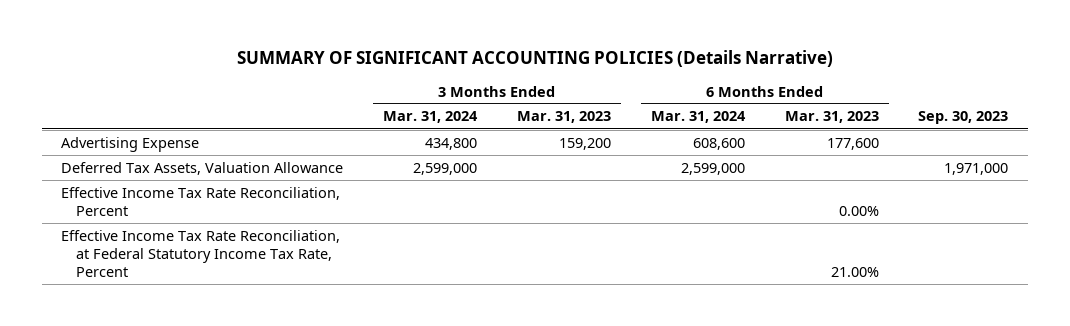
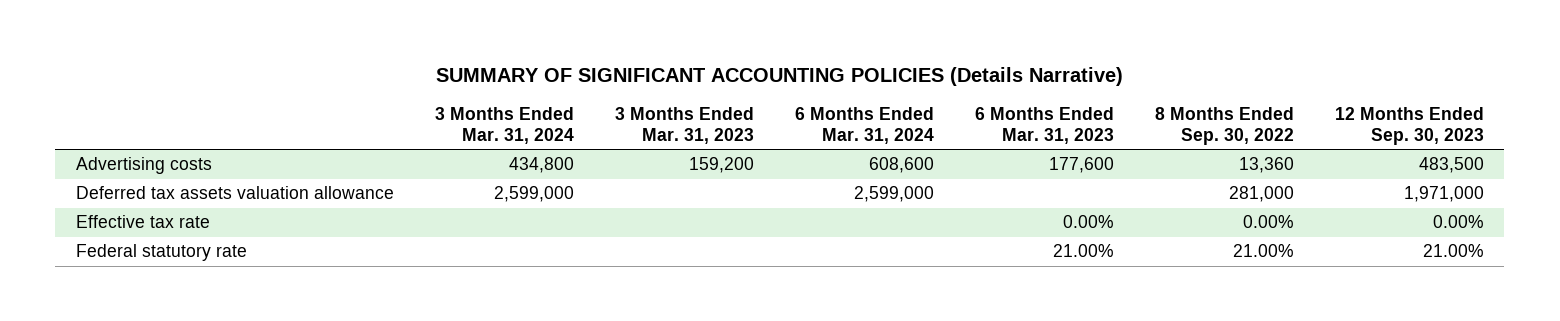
- | 3 Months Ended Mar. 31, 2024 | 3 Months Ended Mar. 31, 2023 | 6 Months Ended Mar. 31, 2024 | 6 Months Ended Mar. 31, 2023 | Sep. 30, 2023
+ | 3 Months Ended Mar. 31, 2024 | 3 Months Ended Mar. 31, 2023 | 6 Months Ended Mar. 31, 2024 | 6 Months Ended Mar. 31, 2023 | 8 Months Ended Sep. 30, 2022 | 12 Months Ended Sep. 30, 2023
- Advertising Expense | 434,800 | 159,200 | 608,600 | 177,600 |
- Deferred Tax Assets, Valuation Allowance | 2,599,000 | | 2,599,000 | | 1,971,000
- Effective Income Tax Rate Reconciliation, Percent | | | | 0.00% |
- Effective Income Tax Rate Reconciliation, at Federal Statutory Income Tax Rate, Percent | | | | 21.00% |
+ Advertising costs | 434,800 | 159,200 | 608,600 | 177,600 | 13,360 | 483,500
+ Deferred tax assets valuation allowance | 2,599,000 | | 2,599,000 | | 281,000 | 1,971,000
+ Effective tax rate | | | | 0.00% | 0.00% | 0.00%
+ Federal statutory rate | | | | 21.00% | 21.00% | 21.00%

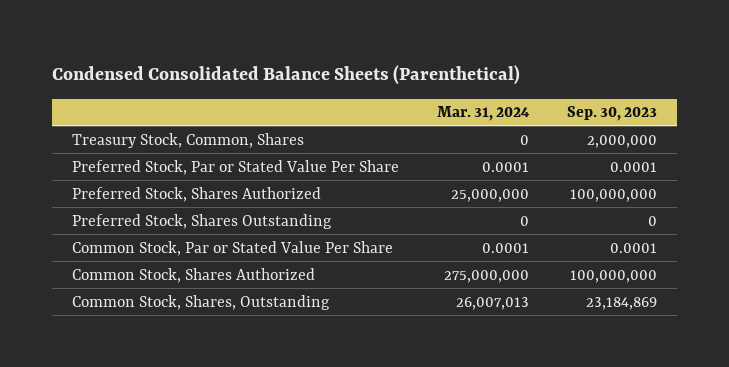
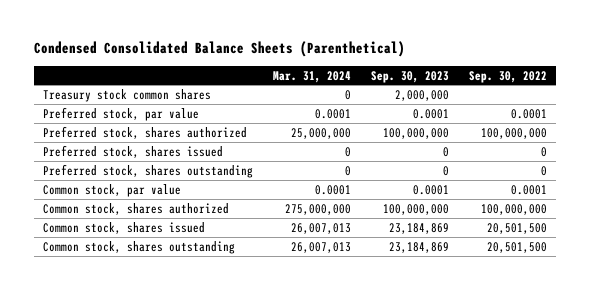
- | Mar. 31, 2024 | Sep. 30, 2023
+ | Mar. 31, 2024 | Sep. 30, 2023 | Sep. 30, 2022
- Treasury Stock, Common, Shares | 0 | 2,000,000
- Preferred Stock, Par or Stated Value Per Share | 0.0001 | 0.0001
- Preferred Stock, Shares Authorized | 25,000,000 | 100,000,000
- Preferred Stock, Shares Outstanding | 0 | 0
- Common Stock, Par or Stated Value Per Share | 0.0001 | 0.0001
- Common Stock, Shares Authorized | 275,000,000 | 100,000,000
- Common Stock, Shares, Outstanding | 26,007,013 | 23,184,869
+ Treasury stock common shares | 0 | 2,000,000 |
+ Preferred stock, par value | 0.0001 | 0.0001 | 0.0001
+ Preferred stock, shares authorized | 25,000,000 | 100,000,000 | 100,000,000
+ Preferred stock, shares issued | 0 | 0 | 0
+ Preferred stock, shares outstanding | 0 | 0 | 0
+ Common stock, par value | 0.0001 | 0.0001 | 0.0001
+ Common stock, shares authorized | 275,000,000 | 100,000,000 | 100,000,000
+ Common stock, shares issued | 26,007,013 | 23,184,869 | 20,501,500
+ Common stock, shares outstanding | 26,007,013 | 23,184,869 | 20,501,500

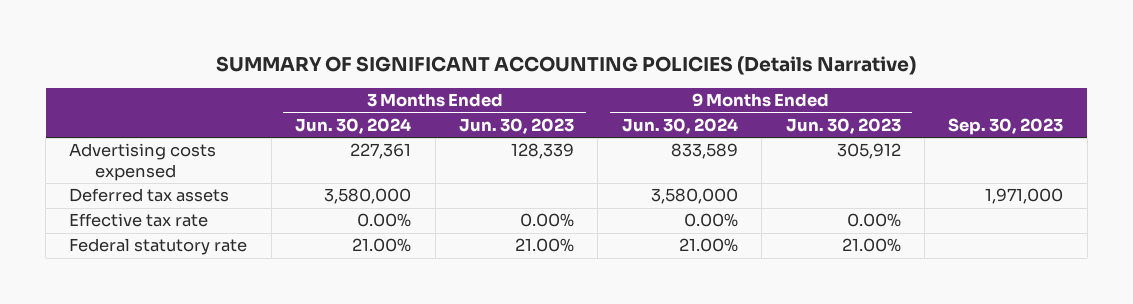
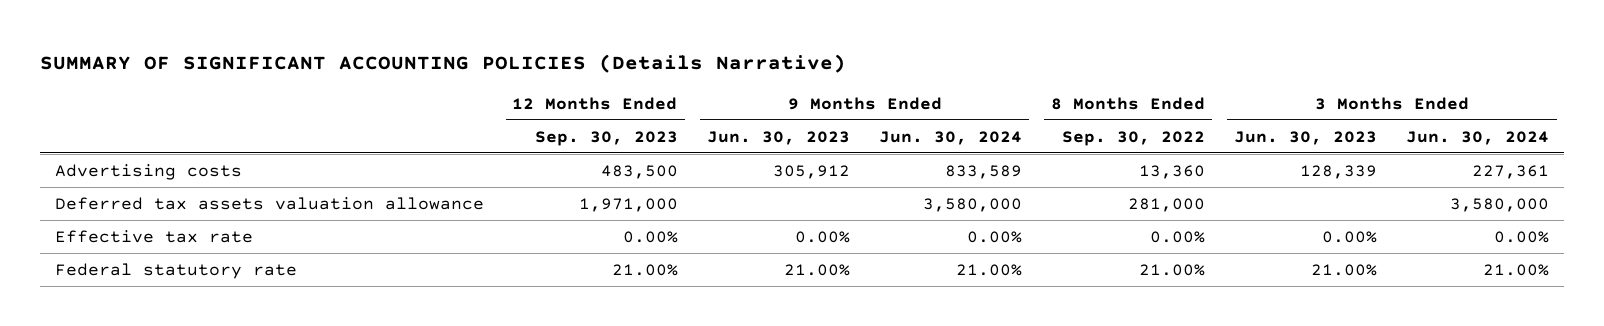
- | 3 Months Ended Jun. 30, 2024 | 3 Months Ended Jun. 30, 2023 | 9 Months Ended Jun. 30, 2024 | 9 Months Ended Jun. 30, 2023 | Sep. 30, 2023
+ | 12 Months Ended Sep. 30, 2023 | 9 Months Ended Jun. 30, 2023 | 9 Months Ended Jun. 30, 2024 | 8 Months Ended Sep. 30, 2022 | 3 Months Ended Jun. 30, 2023 | 3 Months Ended Jun. 30, 2024
- Advertising costs expensed | 227,361 | 128,339 | 833,589 | 305,912 |
- Deferred tax assets | 3,580,000 | | 3,580,000 | | 1,971,000
+ Advertising costs | 483,500 | 305,912 | 833,589 | 13,360 | 128,339 | 227,361
+ Deferred tax assets valuation allowance | 1,971,000 | | 3,580,000 | 281,000 | | 3,580,000

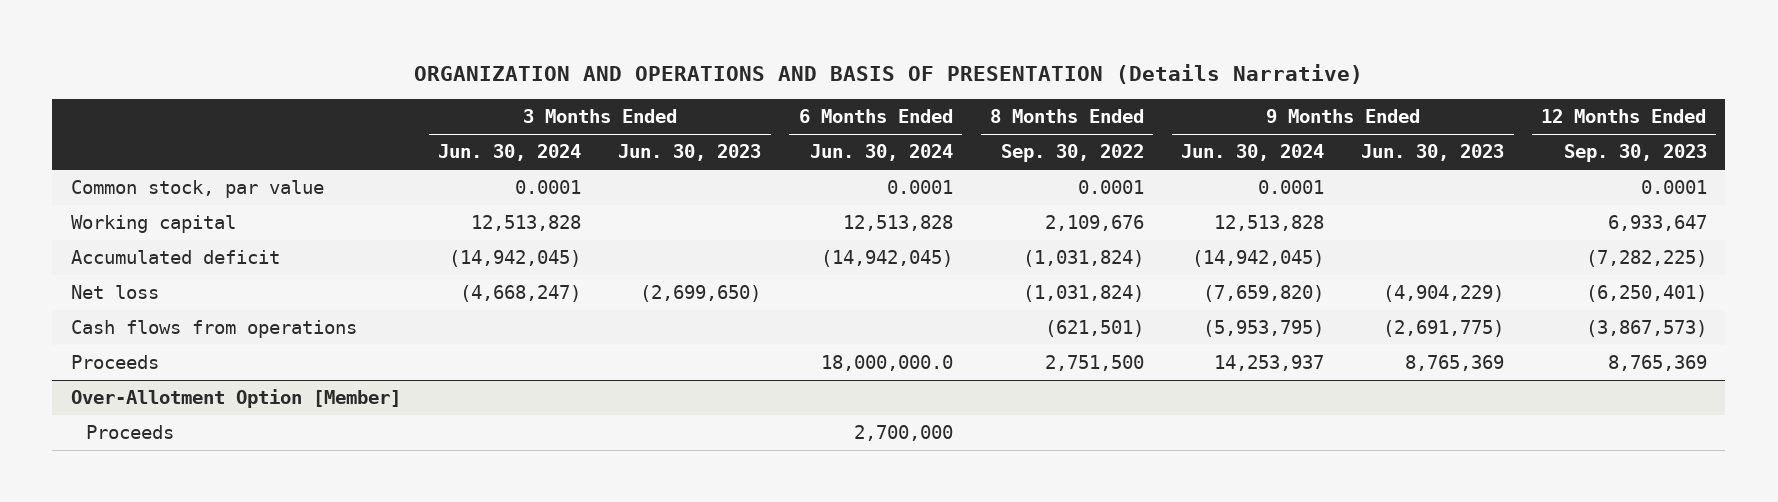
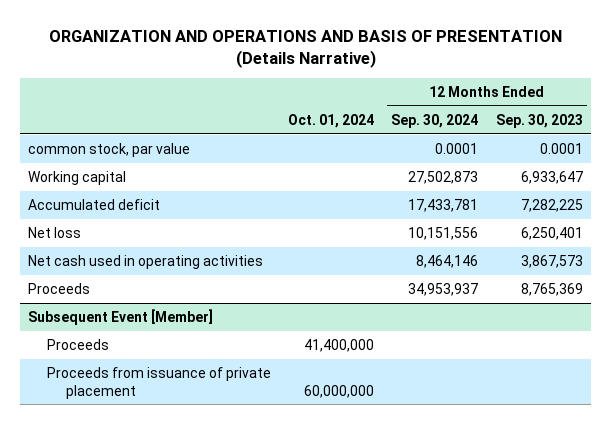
- | 3 Months Ended Jun. 30, 2024 | 3 Months Ended Jun. 30, 2023 | 6 Months Ended Jun. 30, 2024 | 8 Months Ended Sep. 30, 2022 | 9 Months Ended Jun. 30, 2024 | 9 Months Ended Jun. 30, 2023 | 12 Months Ended Sep. 30, 2023
+ | Oct. 01, 2024 | 12 Months Ended Sep. 30, 2024 | 12 Months Ended Sep. 30, 2023
- Common stock, par value | 0.0001 | | 0.0001 | 0.0001 | 0.0001 | | 0.0001
+ common stock, par value | | 0.0001 | 0.0001
- Accumulated deficit | (14,942,045) | | (14,942,045) | (1,031,824) | (14,942,045) | | (7,282,225)
- Net loss | (4,668,247) | (2,699,650) | | (1,031,824) | (7,659,820) | (4,904,229) | (6,250,401)
- Cash flows from operations | | | | (621,501) | (5,953,795) | (2,691,775) | (3,867,573)
+ Accumulated deficit | | 17,433,781 | 7,282,225
+ Net loss | | 10,151,556 | 6,250,401
+ Net cash used in operating activities | | 8,464,146 | 3,867,573
- Over-Allotment Option [Member]
+ Subsequent Event [Member]
+ Proceeds from issuance of private placement | 60,000,000 | |

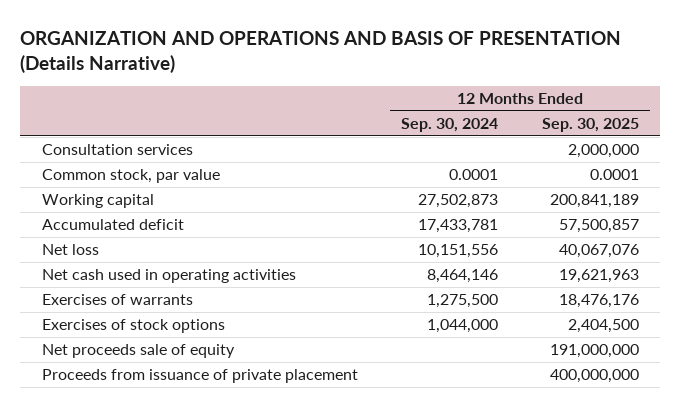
- | Oct. 01, 2024 | 12 Months Ended Sep. 30, 2024 | 12 Months Ended Sep. 30, 2023
+ | 12 Months Ended Sep. 30, 2024 | 12 Months Ended Sep. 30, 2025
- common stock, par value | | 0.0001 | 0.0001
+ Consultation services | | 2,000,000
+ Common stock, par value | 0.0001 | 0.0001
- Proceeds | | 34,953,937 | 8,765,369
- Subsequent Event [Member]
- Proceeds | 41,400,000 | |
+ Exercises of warrants | 1,275,500 | 18,476,176
+ Exercises of stock options | 1,044,000 | 2,404,500
+ Net proceeds sale of equity | | 191,000,000

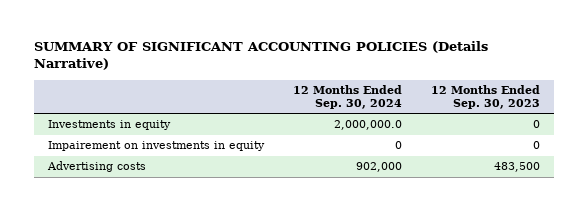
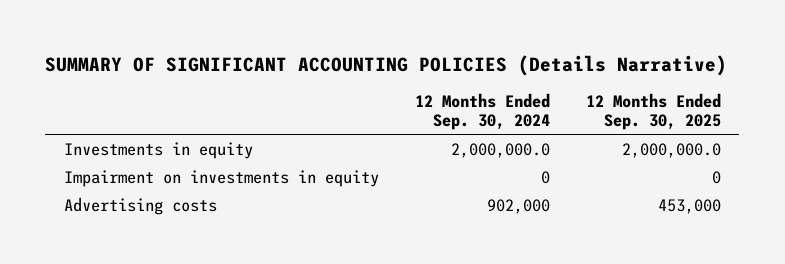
- | 12 Months Ended Sep. 30, 2024 | 12 Months Ended Sep. 30, 2023
+ | 12 Months Ended Sep. 30, 2024 | 12 Months Ended Sep. 30, 2025
- Impairement on investments in equity | 0 | 0
+ Impairment on investments in equity | 0 | 0

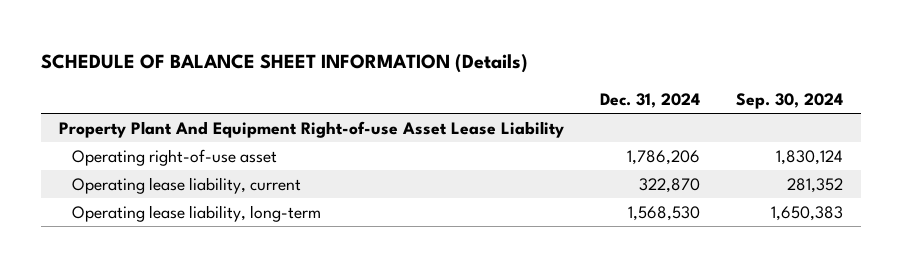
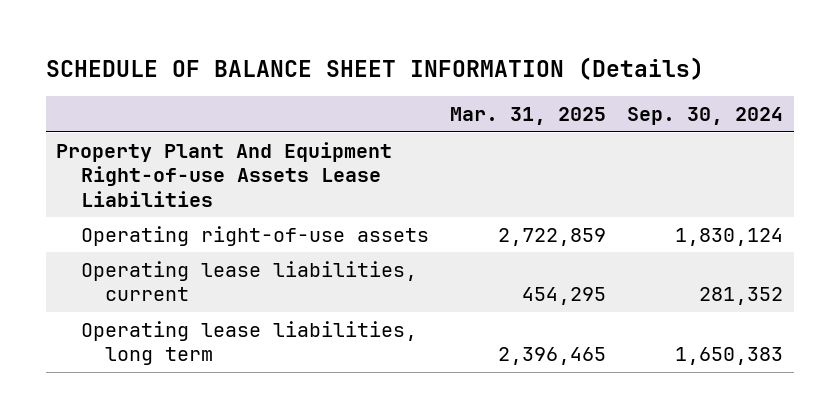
- | Dec. 31, 2024 | Sep. 30, 2024
+ | Mar. 31, 2025 | Sep. 30, 2024
- Property Plant And Equipment Right-of-use Asset Lease Liability
- Operating right-of-use asset | 1,786,206 | 1,830,124
- Operating lease liability, current | 322,870 | 281,352
- Operating lease liability, long-term | 1,568,530 | 1,650,383
+ Property Plant And Equipment Right-of-use Assets Lease Liabilities
+ Operating right-of-use assets | 2,722,859 | 1,830,124
+ Operating lease liabilities, current | 454,295 | 281,352
+ Operating lease liabilities, long term | 2,396,465 | 1,650,383

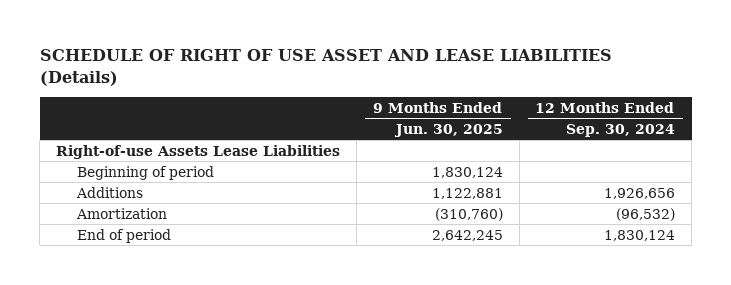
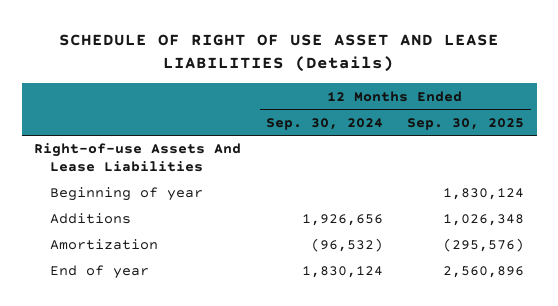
- | 9 Months Ended Jun. 30, 2025 | 12 Months Ended Sep. 30, 2024
+ | 12 Months Ended Sep. 30, 2024 | 12 Months Ended Sep. 30, 2025
- Right-of-use Assets Lease Liabilities
- Beginning of period | 1,830,124 |
+ Right-of-use Assets And Lease Liabilities
+ Beginning of year | | 1,830,124
- End of period | 2,642,245 | 1,830,124
+ End of year | 1,830,124 | 2,560,896

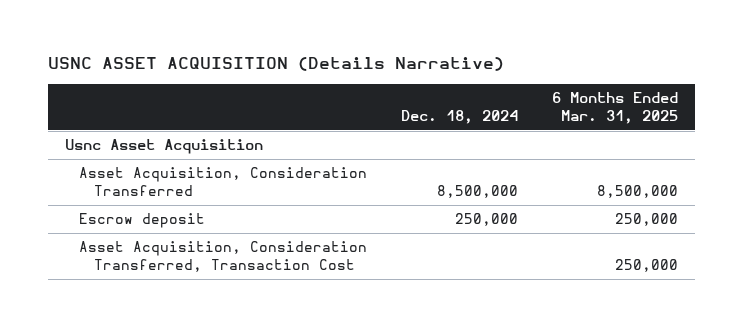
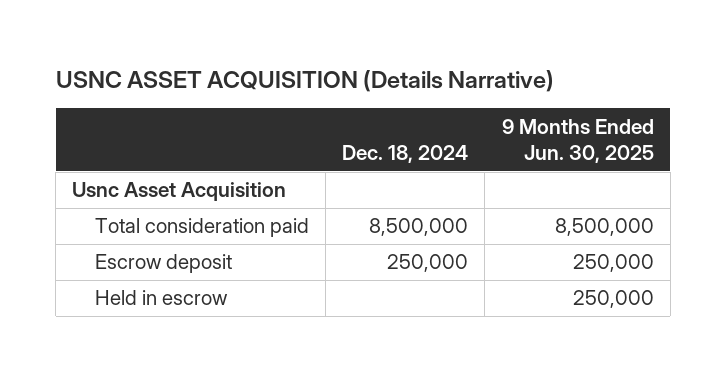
- | Dec. 18, 2024 | 6 Months Ended Mar. 31, 2025
+ | Dec. 18, 2024 | 9 Months Ended Jun. 30, 2025
- Asset Acquisition, Consideration Transferred | 8,500,000 | 8,500,000
+ Total consideration paid | 8,500,000 | 8,500,000
- Asset Acquisition, Consideration Transferred, Transaction Cost | | 250,000
+ Held in escrow | | 250,000

